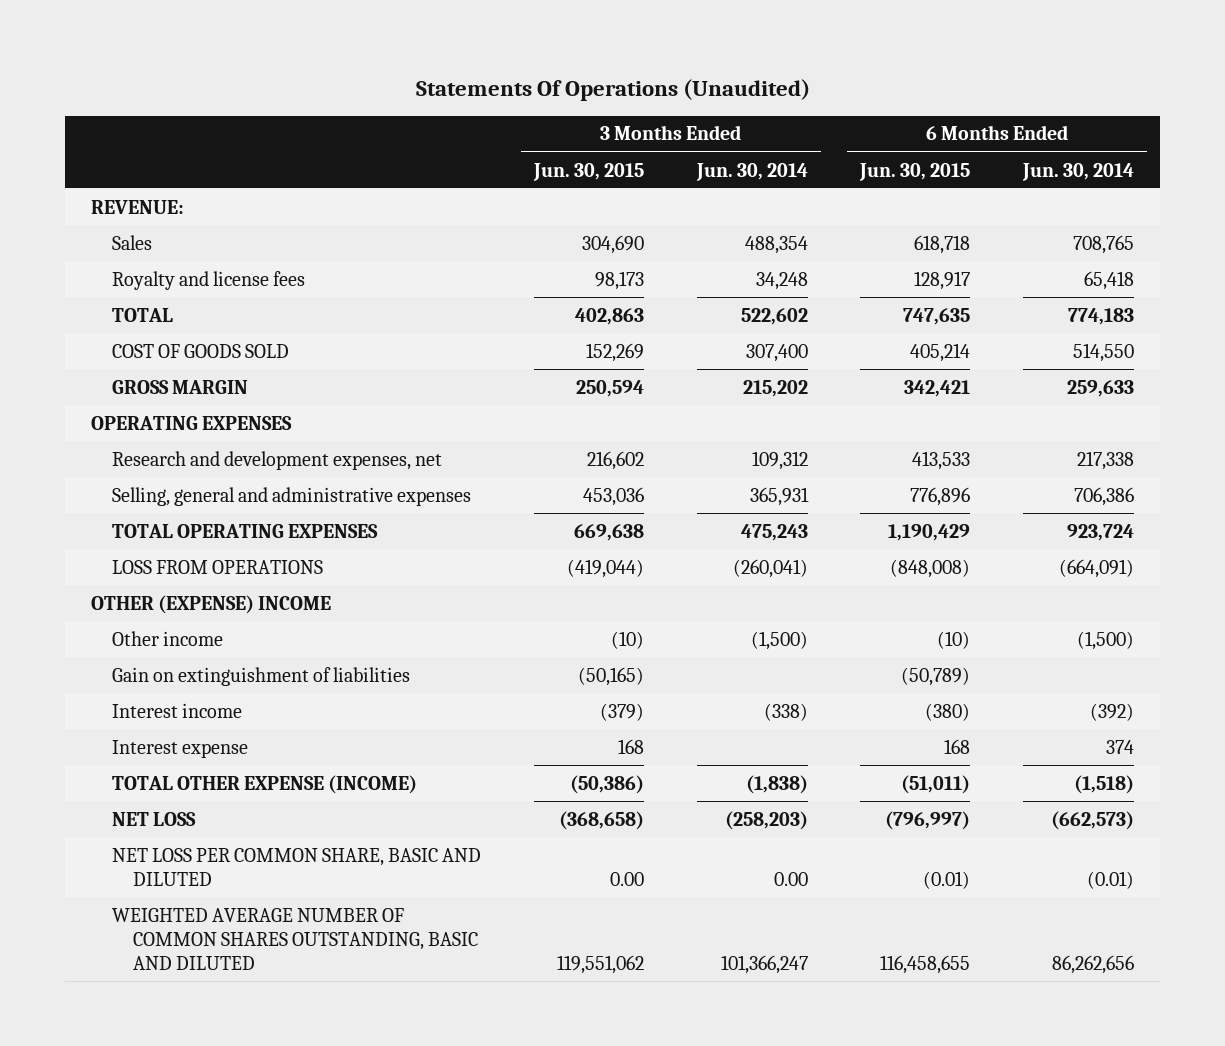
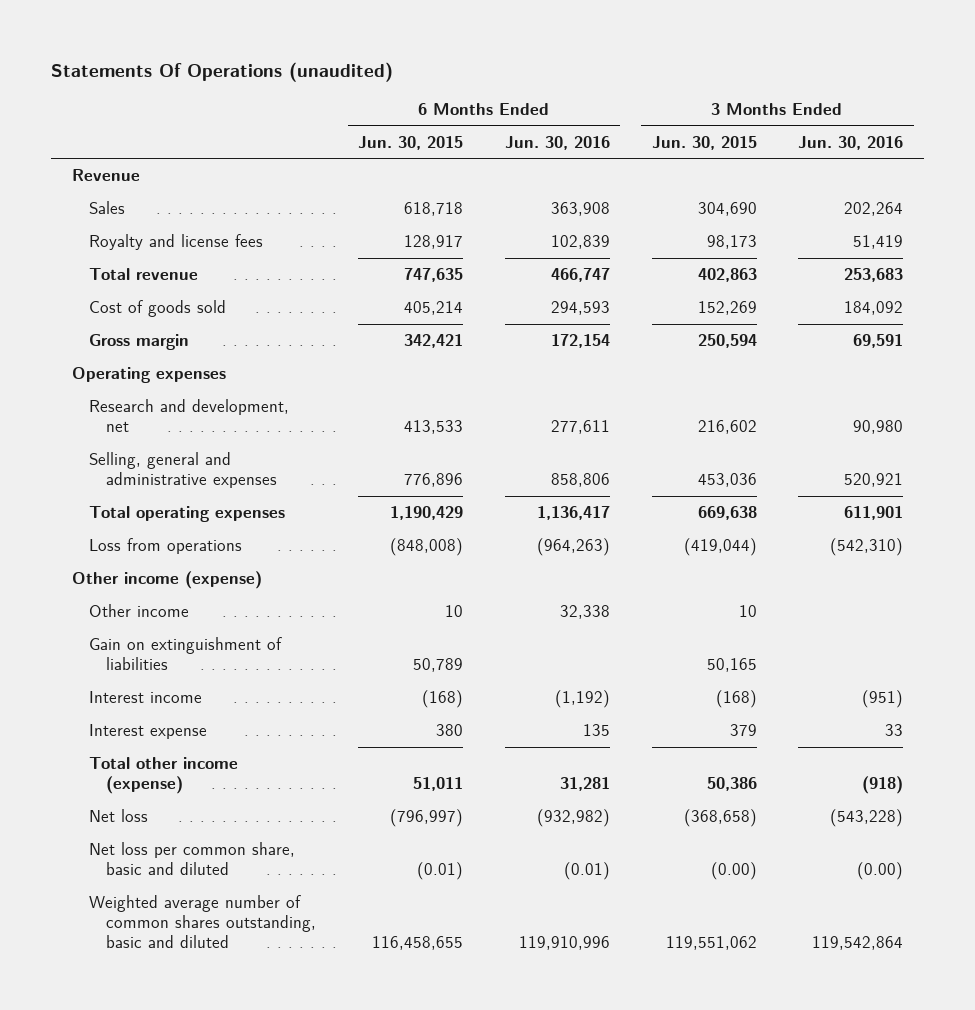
- Statements Of Operations (Unaudited)
+ Statements Of Operations (unaudited)
- | 3 Months Ended Jun. 30, 2015 | 3 Months Ended Jun. 30, 2014 | 6 Months Ended Jun. 30, 2015 | 6 Months Ended Jun. 30, 2014
+ | 6 Months Ended Jun. 30, 2015 | 6 Months Ended Jun. 30, 2016 | 3 Months Ended Jun. 30, 2015 | 3 Months Ended Jun. 30, 2016
- REVENUE:
+ Revenue
- TOTAL | 402,863 | 522,602 | 747,635 | 774,183
- COST OF GOODS SOLD | 152,269 | 307,400 | 405,214 | 514,550
- GROSS MARGIN | 250,594 | 215,202 | 342,421 | 259,633
- OPERATING EXPENSES
- Research and development expenses, net | 216,602 | 109,312 | 413,533 | 217,338
+ Total revenue | 747,635 | 466,747 | 402,863 | 253,683
+ Cost of goods sold | 405,214 | 294,593 | 152,269 | 184,092
+ Gross margin | 342,421 | 172,154 | 250,594 | 69,591
+ Operating expenses
+ Research and development, net | 413,533 | 277,611 | 216,602 | 90,980
- TOTAL OPERATING EXPENSES | 669,638 | 475,243 | 1,190,429 | 923,724
- LOSS FROM OPERATIONS | (419,044) | (260,041) | (848,008) | (664,091)
- OTHER (EXPENSE) INCOME
- Other income | (10) | (1,500) | (10) | (1,500)
- Gain on extinguishment of liabilities | (50,165) | | (50,789) |
- Interest income | (379) | (338) | (380) | (392)
- Interest expense | 168 | | 168 | 374
- TOTAL OTHER EXPENSE (INCOME) | (50,386) | (1,838) | (51,011) | (1,518)
- NET LOSS | (368,658) | (258,203) | (796,997) | (662,573)
- NET LOSS PER COMMON SHARE, BASIC AND DILUTED | 0.00 | 0.00 | (0.01) | (0.01)
- WEIGHTED AVERAGE NUMBER OF COMMON SHARES OUTSTANDING, BASIC AND DILUTED | 119,551,062 | 101,366,247 | 116,458,655 | 86,262,656
+ Total operating expenses | 1,190,429 | 1,136,417 | 669,638 | 611,901
+ Loss from operations | (848,008) | (964,263) | (419,044) | (542,310)
+ Other income (expense)
+ Other income | 10 | 32,338 | 10 |
+ Gain on extinguishment of liabilities | 50,789 | | 50,165 |
+ Interest income | (168) | (1,192) | (168) | (951)
+ Interest expense | 380 | 135 | 379 | 33
+ Total other income (expense) | 51,011 | 31,281 | 50,386 | (918)
+ Net loss | (796,997) | (932,982) | (368,658) | (543,228)
+ Net loss per common share, basic and diluted | (0.01) | (0.01) | (0.00) | (0.00)
+ Weighted average number of common shares outstanding, basic and diluted | 116,458,655 | 119,910,996 | 119,551,062 | 119,542,864

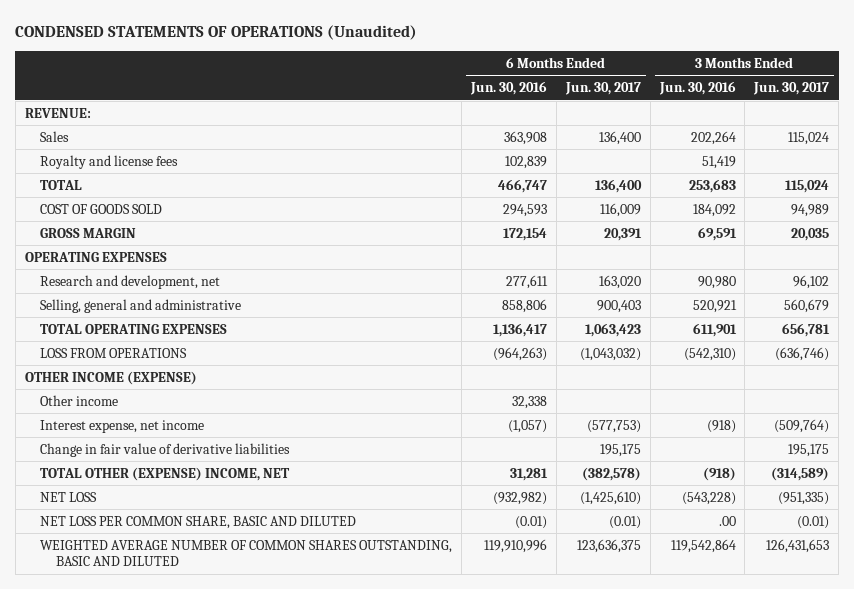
- Statements Of Operations (unaudited)
+ CONDENSED STATEMENTS OF OPERATIONS (Unaudited)
- | 6 Months Ended Jun. 30, 2015 | 6 Months Ended Jun. 30, 2016 | 3 Months Ended Jun. 30, 2015 | 3 Months Ended Jun. 30, 2016
+ | 6 Months Ended Jun. 30, 2016 | 6 Months Ended Jun. 30, 2017 | 3 Months Ended Jun. 30, 2016 | 3 Months Ended Jun. 30, 2017
- Revenue
+ REVENUE:
- Total revenue | 747,635 | 466,747 | 402,863 | 253,683
- Cost of goods sold | 405,214 | 294,593 | 152,269 | 184,092
- Gross margin | 342,421 | 172,154 | 250,594 | 69,591
- Operating expenses
+ TOTAL | 466,747 | 136,400 | 253,683 | 115,024
+ COST OF GOODS SOLD | 294,593 | 116,009 | 184,092 | 94,989
+ GROSS MARGIN | 172,154 | 20,391 | 69,591 | 20,035
+ OPERATING EXPENSES
- Selling, general and administrative expenses | 776,896 | 858,806 | 453,036 | 520,921
- Total operating expenses | 1,190,429 | 1,136,417 | 669,638 | 611,901
- Loss from operations | (848,008) | (964,263) | (419,044) | (542,310)
- Other income (expense)
+ Selling, general and administrative | 858,806 | 900,403 | 520,921 | 560,679
+ TOTAL OPERATING EXPENSES | 1,136,417 | 1,063,423 | 611,901 | 656,781
+ LOSS FROM OPERATIONS | (964,263) | (1,043,032) | (542,310) | (636,746)
+ OTHER INCOME (EXPENSE)
- Gain on extinguishment of liabilities | 50,789 | | 50,165 |
- Interest income | (168) | (1,192) | (168) | (951)
- Interest expense | 380 | 135 | 379 | 33
- Total other income (expense) | 51,011 | 31,281 | 50,386 | (918)
- Net loss | (796,997) | (932,982) | (368,658) | (543,228)
- Net loss per common share, basic and diluted | (0.01) | (0.01) | (0.00) | (0.00)
- Weighted average number of common shares outstanding, basic and diluted | 116,458,655 | 119,910,996 | 119,551,062 | 119,542,864
+ Interest expense, net income | (1,057) | (577,753) | (918) | (509,764)
+ Change in fair value of derivative liabilities | | 195,175 | | 195,175
+ TOTAL OTHER (EXPENSE) INCOME, NET | 31,281 | (382,578) | (918) | (314,589)
+ NET LOSS | (932,982) | (1,425,610) | (543,228) | (951,335)
+ NET LOSS PER COMMON SHARE, BASIC AND DILUTED | (0.01) | (0.01) | .00 | (0.01)
+ WEIGHTED AVERAGE NUMBER OF COMMON SHARES OUTSTANDING, BASIC AND DILUTED | 119,910,996 | 123,636,375 | 119,542,864 | 126,431,653

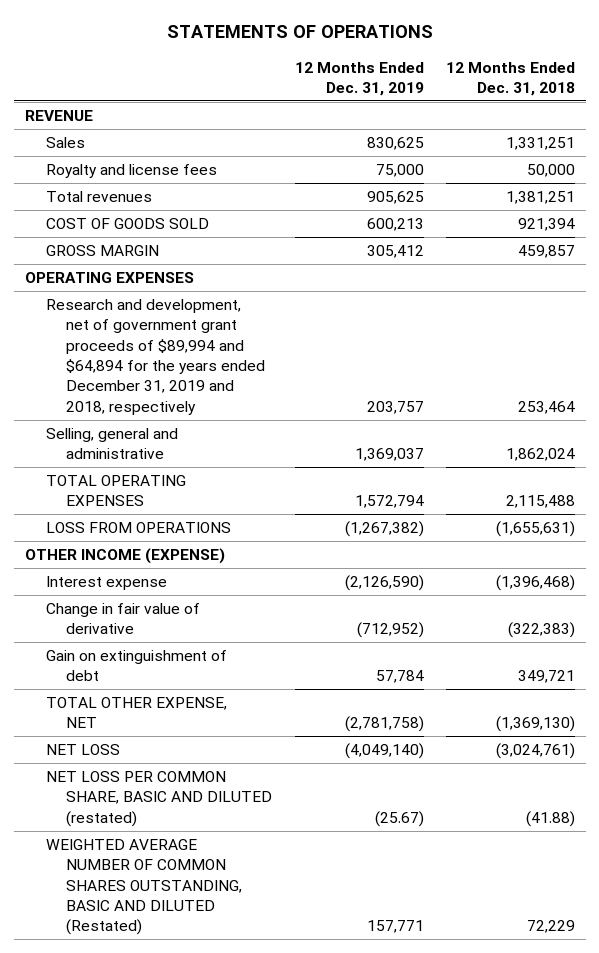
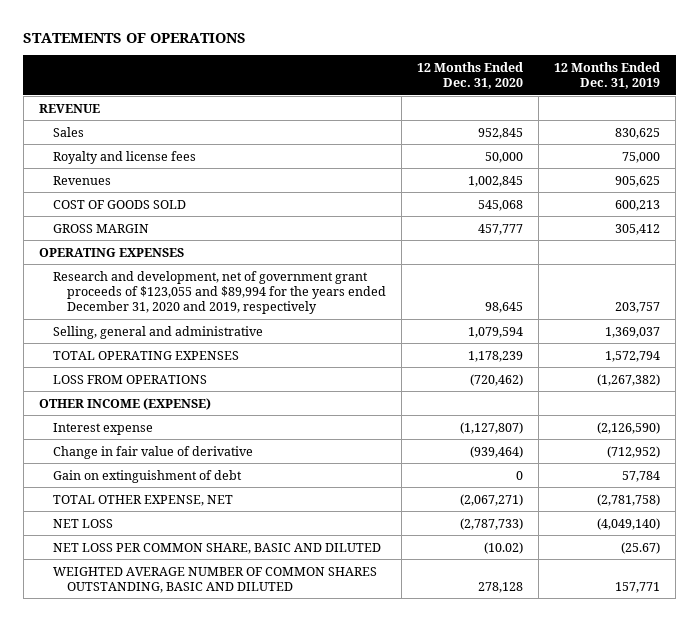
- | 12 Months Ended Dec. 31, 2019 | 12 Months Ended Dec. 31, 2018
+ | 12 Months Ended Dec. 31, 2020 | 12 Months Ended Dec. 31, 2019
- Total revenues | 905,625 | 1,381,251
+ Revenues | 1,002,845 | 905,625
- Research and development, net of government grant proceeds of $89,994 and $64,894 for the years ended December 31, 2019 and 2018, respectively | 203,757 | 253,464
+ Research and development, net of government grant proceeds of $123,055 and $89,994 for the years ended December 31, 2020 and 2019, respectively | 98,645 | 203,757
- NET LOSS PER COMMON SHARE, BASIC AND DILUTED (restated) | (25.67) | (41.88)
- WEIGHTED AVERAGE NUMBER OF COMMON SHARES OUTSTANDING, BASIC AND DILUTED (Restated) | 157,771 | 72,229
+ NET LOSS PER COMMON SHARE, BASIC AND DILUTED | (10.02) | (25.67)
+ WEIGHTED AVERAGE NUMBER OF COMMON SHARES OUTSTANDING, BASIC AND DILUTED | 278,128 | 157,771

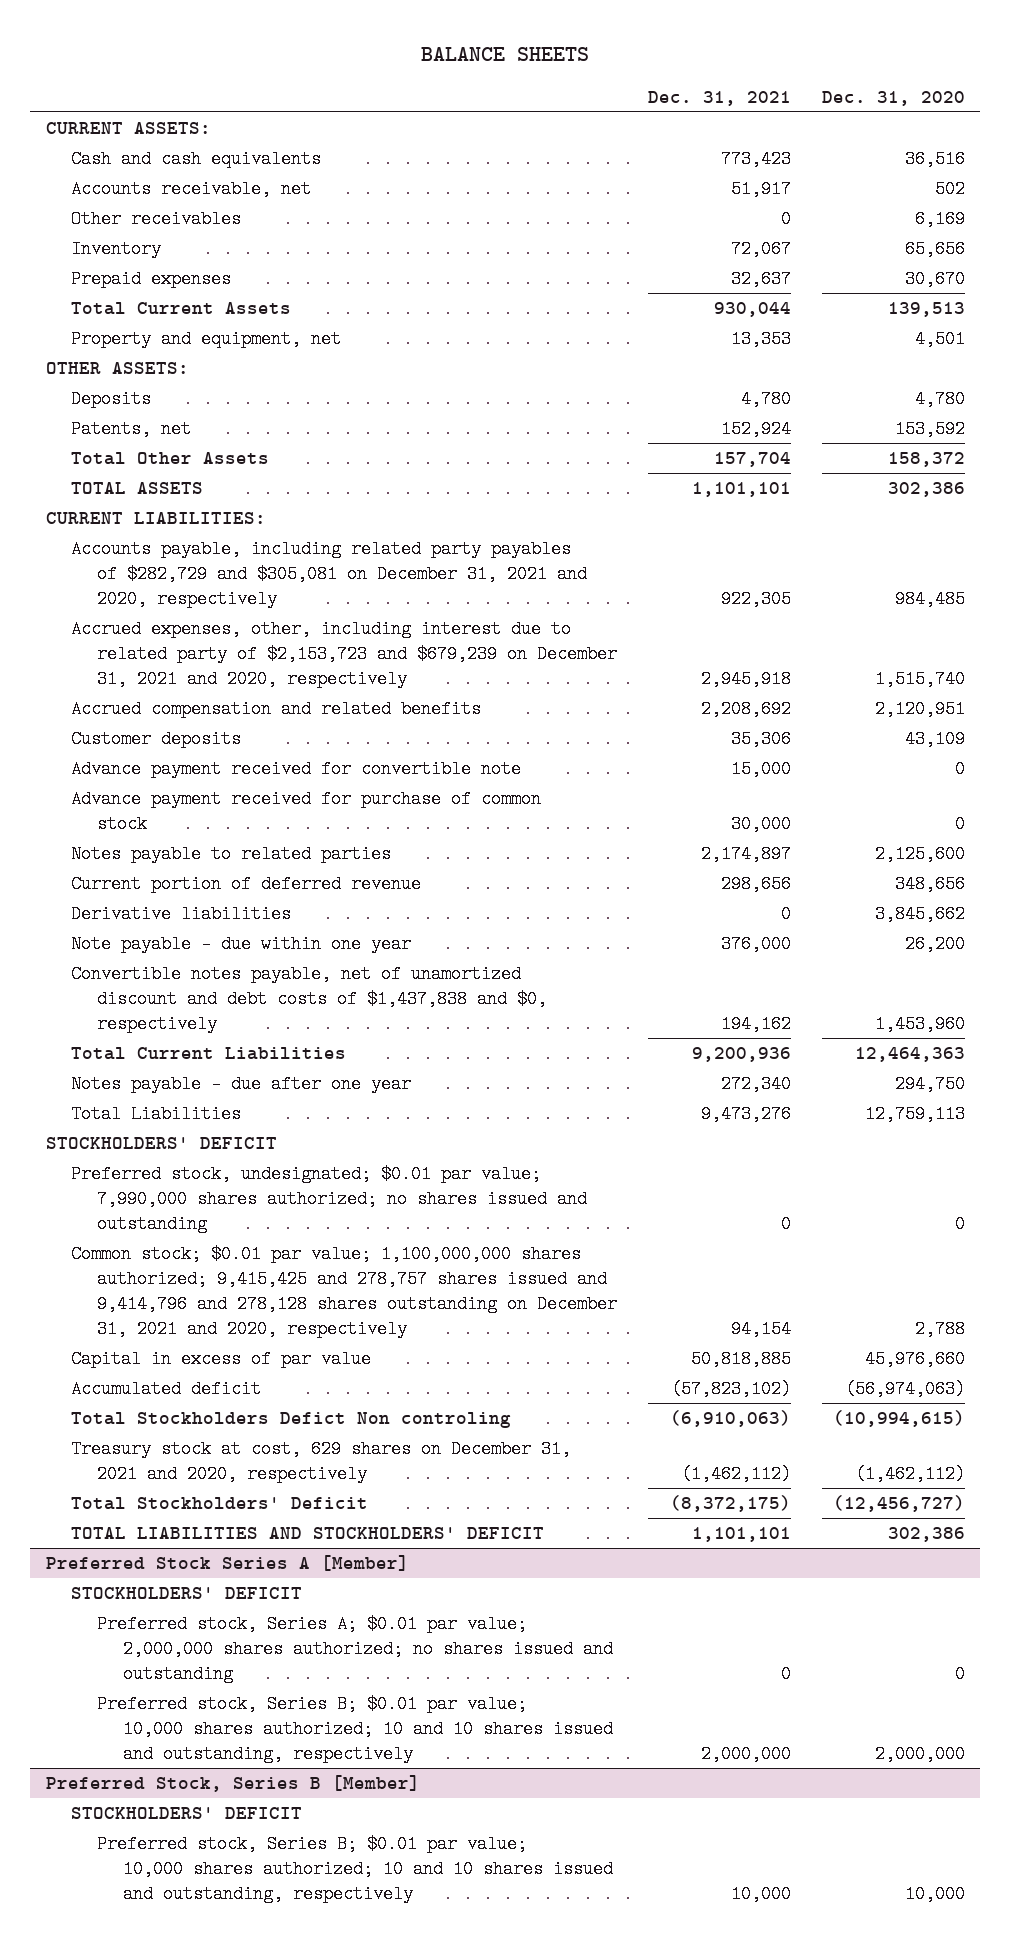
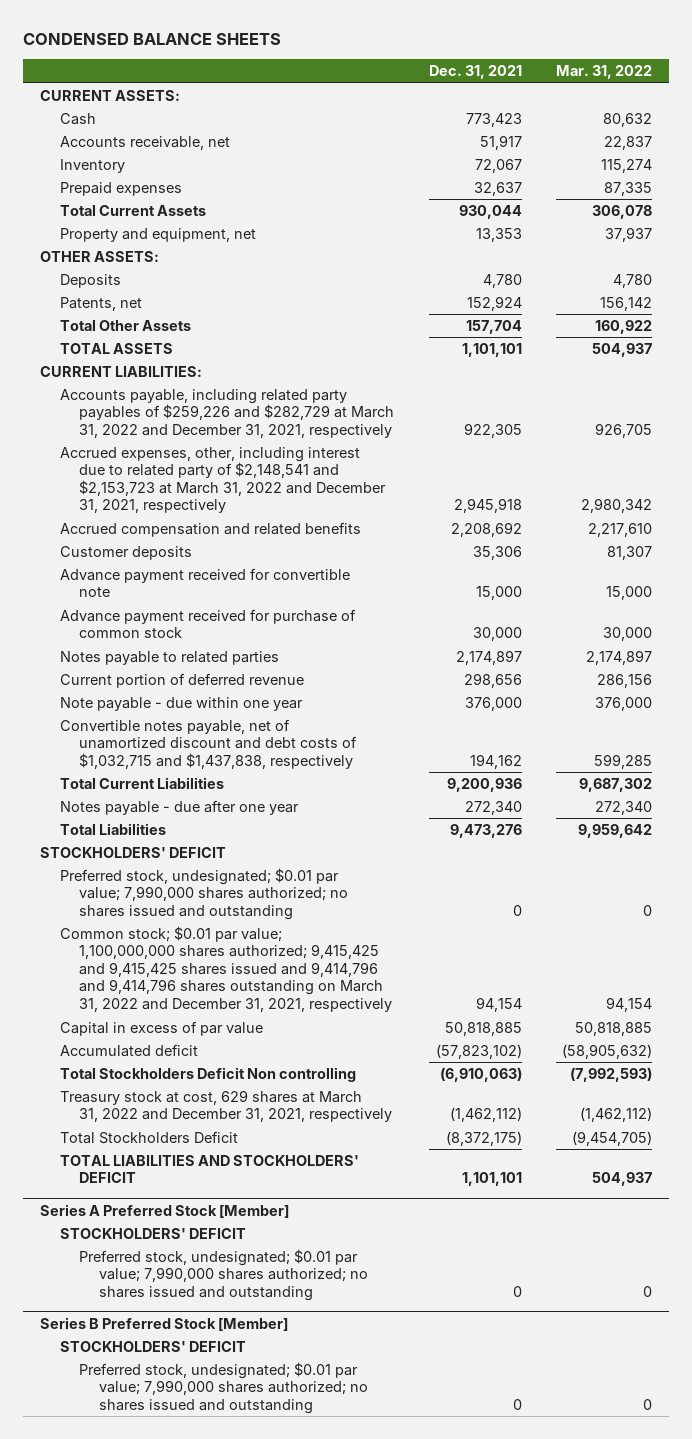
- BALANCE SHEETS
+ CONDENSED BALANCE SHEETS
- | Dec. 31, 2021 | Dec. 31, 2020
+ | Dec. 31, 2021 | Mar. 31, 2022
- Cash and cash equivalents | 773,423 | 36,516
+ Cash | 773,423 | 80,632
- Other receivables | 0 | 6,169
- Accounts payable, including related party payables of $282,729 and $305,081 on December 31, 2021 and 2020, respectively | 922,305 | 984,485
- Accrued expenses, other, including interest due to related party of $2,153,723 and $679,239 on December 31, 2021 and 2020, respectively | 2,945,918 | 1,515,740
+ Accounts payable, including related party payables of $259,226 and $282,729 at March 31, 2022 and December 31, 2021, respectively | 922,305 | 926,705
+ Accrued expenses, other, including interest due to related party of $2,148,541 and $2,153,723 at March 31, 2022 and December 31, 2021, respectively | 2,945,918 | 2,980,342
- Derivative liabilities | 0 | 3,845,662
- Convertible notes payable, net of unamortized discount and debt costs of $1,437,838 and $0, respectively | 194,162 | 1,453,960
+ Convertible notes payable, net of unamortized discount and debt costs of $1,032,715 and $1,437,838, respectively | 194,162 | 599,285
- Common stock; $0.01 par value; 1,100,000,000 shares authorized; 9,415,425 and 278,757 shares issued and 9,414,796 and 278,128 shares outstanding on December 31, 2021 and 2020, respectively | 94,154 | 2,788
+ Common stock; $0.01 par value; 1,100,000,000 shares authorized; 9,415,425 and 9,415,425 shares issued and 9,414,796 and 9,414,796 shares outstanding on March 31, 2022 and December 31, 2021, respectively | 94,154 | 94,154
- Total Stockholders Defict Non controling | (6,910,063) | (10,994,615)
- Treasury stock at cost, 629 shares on December 31, 2021 and 2020, respectively | (1,462,112) | (1,462,112)
- Total Stockholders' Deficit | (8,372,175) | (12,456,727)
+ Total Stockholders Deficit Non controlling | (6,910,063) | (7,992,593)
+ Treasury stock at cost, 629 shares at March 31, 2022 and December 31, 2021, respectively | (1,462,112) | (1,462,112)
+ Total Stockholders Deficit | (8,372,175) | (9,454,705)
- Preferred Stock Series A [Member]
+ Series A Preferred Stock [Member]
- Preferred stock, Series A; $0.01 par value; 2,000,000 shares authorized; no shares issued and outstanding | 0 | 0
- Preferred stock, Series B; $0.01 par value; 10,000 shares authorized; 10 and 10 shares issued and outstanding, respectively | 2,000,000 | 2,000,000
- Preferred Stock, Series B [Member]
+ Preferred stock, undesignated; $0.01 par value; 7,990,000 shares authorized; no shares issued and outstanding | 0 | 0
+ Series B Preferred Stock [Member]
- Preferred stock, Series B; $0.01 par value; 10,000 shares authorized; 10 and 10 shares issued and outstanding, respectively | 10,000 | 10,000
+ Preferred stock, undesignated; $0.01 par value; 7,990,000 shares authorized; no shares issued and outstanding | 0 | 0

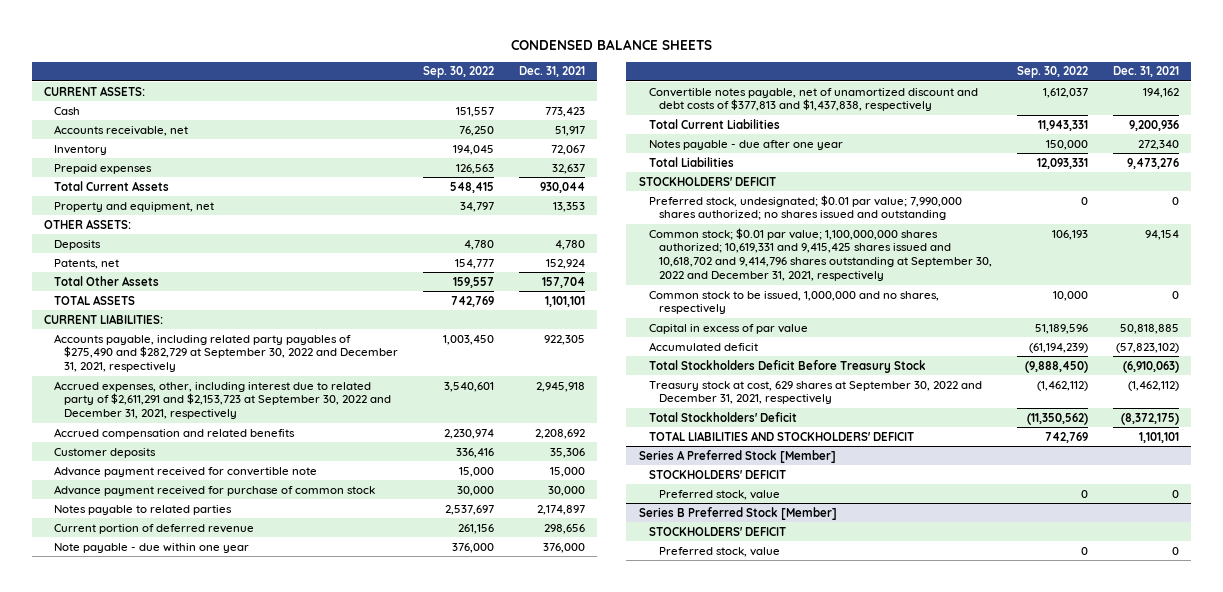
- | Dec. 31, 2021 | Mar. 31, 2022
+ | Sep. 30, 2022 | Dec. 31, 2021
- Accounts payable, including related party payables of $259,226 and $282,729 at March 31, 2022 and December 31, 2021, respectively | 922,305 | 926,705
- Accrued expenses, other, including interest due to related party of $2,148,541 and $2,153,723 at March 31, 2022 and December 31, 2021, respectively | 2,945,918 | 2,980,342
+ Accounts payable, including related party payables of $275,490 and $282,729 at September 30, 2022 and December 31, 2021, respectively | 1,003,450 | 922,305
+ Accrued expenses, other, including interest due to related party of $2,611,291 and $2,153,723 at September 30, 2022 and December 31, 2021, respectively | 3,540,601 | 2,945,918
- Convertible notes payable, net of unamortized discount and debt costs of $1,032,715 and $1,437,838, respectively | 194,162 | 599,285
+ Convertible notes payable, net of unamortized discount and debt costs of $377,813 and $1,437,838, respectively | 1,612,037 | 194,162
- Common stock; $0.01 par value; 1,100,000,000 shares authorized; 9,415,425 and 9,415,425 shares issued and 9,414,796 and 9,414,796 shares outstanding on March 31, 2022 and December 31, 2021, respectively | 94,154 | 94,154
+ Common stock; $0.01 par value; 1,100,000,000 shares authorized; 10,619,331 and 9,415,425 shares issued and 10,618,702 and 9,414,796 shares outstanding at September 30, 2022 and December 31, 2021, respectively | 106,193 | 94,154
+ Common stock to be issued, 1,000,000 and no shares, respectively | 10,000 | 0
- Total Stockholders Deficit Non controlling | (6,910,063) | (7,992,593)
- Treasury stock at cost, 629 shares at March 31, 2022 and December 31, 2021, respectively | (1,462,112) | (1,462,112)
- Total Stockholders Deficit | (8,372,175) | (9,454,705)
+ Total Stockholders Deficit Before Treasury Stock | (9,888,450) | (6,910,063)
+ Treasury stock at cost, 629 shares at September 30, 2022 and December 31, 2021, respectively | (1,462,112) | (1,462,112)
+ Total Stockholders' Deficit | (11,350,562) | (8,372,175)
@ Series A Preferred Stock [Member]
- Preferred stock, undesignated; $0.01 par value; 7,990,000 shares authorized; no shares issued and outstanding | 0 | 0
+ Preferred stock, value | 0 | 0
@ Series B Preferred Stock [Member]
- Preferred stock, undesignated; $0.01 par value; 7,990,000 shares authorized; no shares issued and outstanding | 0 | 0
+ Preferred stock, value | 0 | 0

